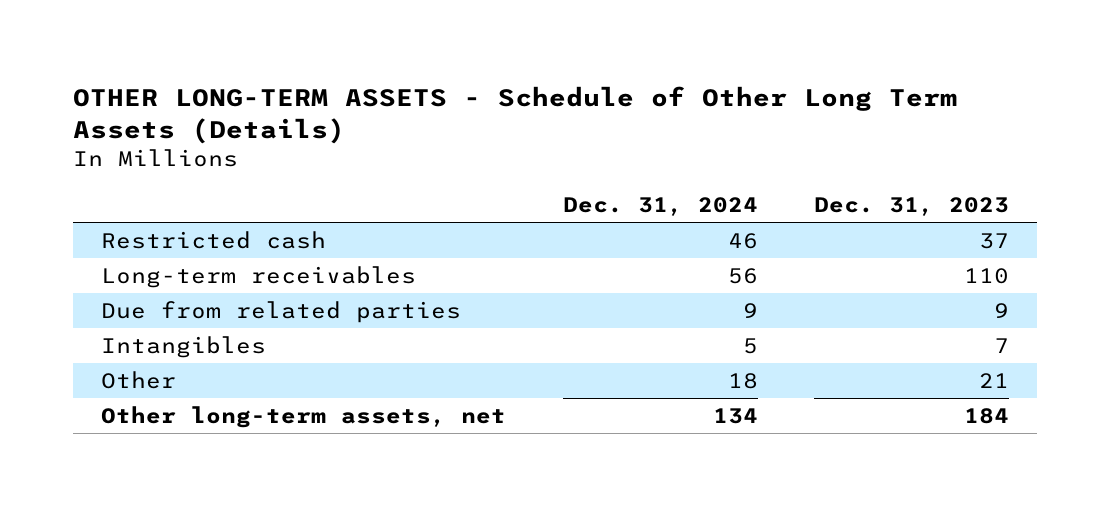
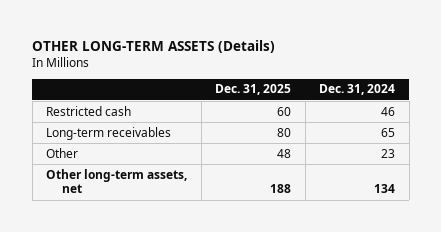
- OTHER LONG-TERM ASSETS - Schedule of Other Long Term Assets (Details)
+ OTHER LONG-TERM ASSETS (Details)
- | Dec. 31, 2024 | Dec. 31, 2023
+ | Dec. 31, 2025 | Dec. 31, 2024
- Long-term receivables | 56 | 110
- Due from related parties | 9 | 9
- Intangibles | 5 | 7
- Other | 18 | 21
+ Long-term receivables | 80 | 65
+ Other | 48 | 23

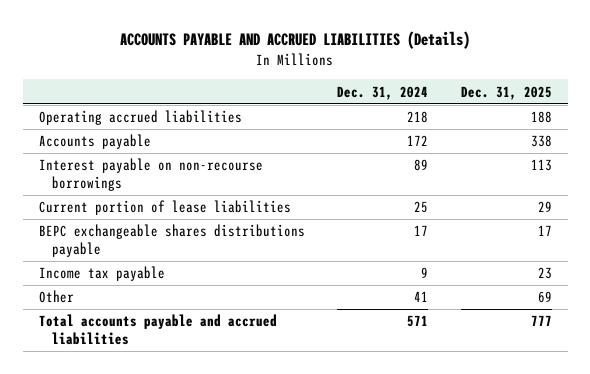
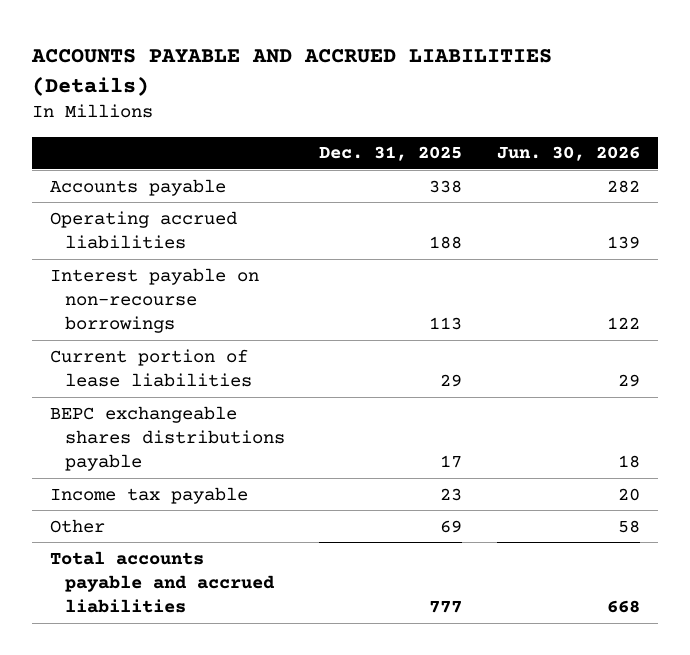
- | Dec. 31, 2024 | Dec. 31, 2025
+ | Dec. 31, 2025 | Jun. 30, 2026
moved down: Operating accrued liabilities | 188 | 139

